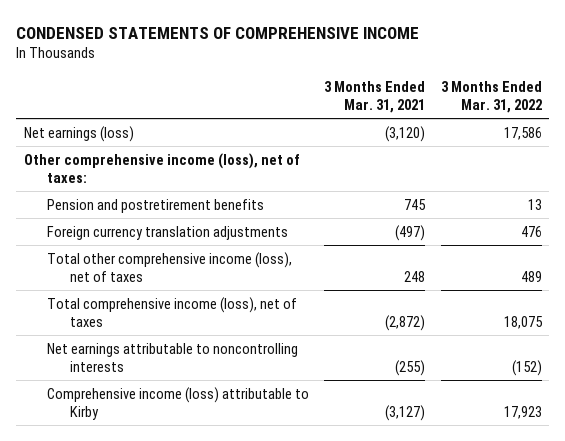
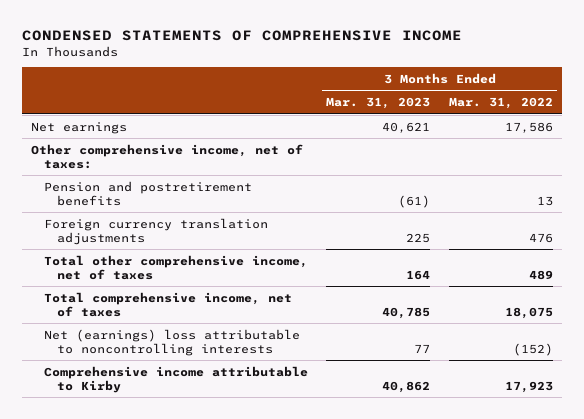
- | 3 Months Ended Mar. 31, 2021 | 3 Months Ended Mar. 31, 2022
+ | 3 Months Ended Mar. 31, 2023 | 3 Months Ended Mar. 31, 2022
- Net earnings (loss) | (3,120) | 17,586
- Other comprehensive income (loss), net of taxes:
+ Net earnings | 40,621 | 17,586
+ Other comprehensive income, net of taxes:
- Total other comprehensive income (loss), net of taxes | 248 | 489
- Total comprehensive income (loss), net of taxes | (2,872) | 18,075
- Net earnings attributable to noncontrolling interests | (255) | (152)
- Comprehensive income (loss) attributable to Kirby | (3,127) | 17,923
+ Total other comprehensive income, net of taxes | 164 | 489
+ Total comprehensive income, net of taxes | 40,785 | 18,075
+ Net (earnings) loss attributable to noncontrolling interests | 77 | (152)
+ Comprehensive income attributable to Kirby | 40,862 | 17,923

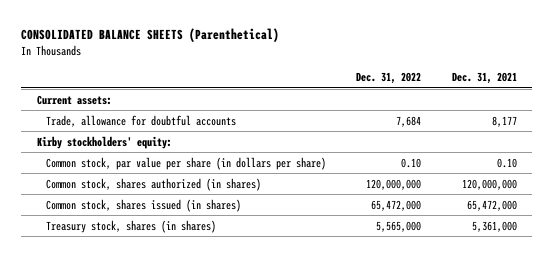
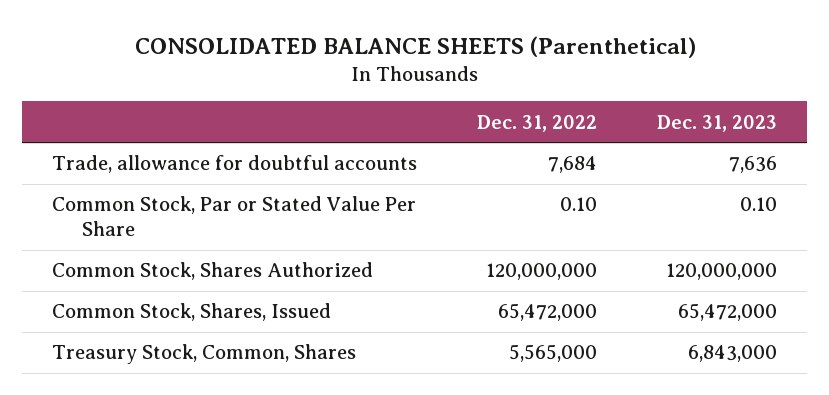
- | Dec. 31, 2022 | Dec. 31, 2021
+ | Dec. 31, 2022 | Dec. 31, 2023
- Current assets:
- Kirby stockholders' equity:
- Common stock, par value per share (in dollars per share) | 0.10 | 0.10
- Common stock, shares authorized (in shares) | 120,000,000 | 120,000,000
- Common stock, shares issued (in shares) | 65,472,000 | 65,472,000
- Treasury stock, shares (in shares) | 5,565,000 | 5,361,000
+ Common Stock, Par or Stated Value Per Share | 0.10 | 0.10
+ Common Stock, Shares Authorized | 120,000,000 | 120,000,000
+ Common Stock, Shares, Issued | 65,472,000 | 65,472,000
+ Treasury Stock, Common, Shares | 5,565,000 | 6,843,000

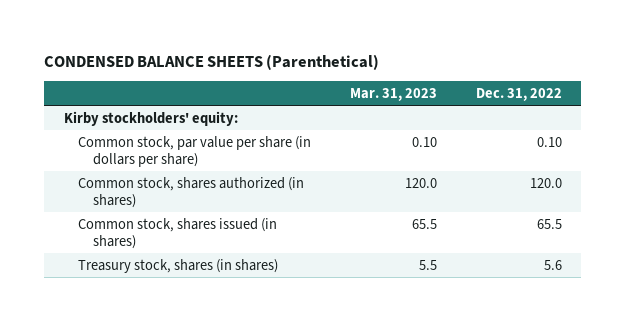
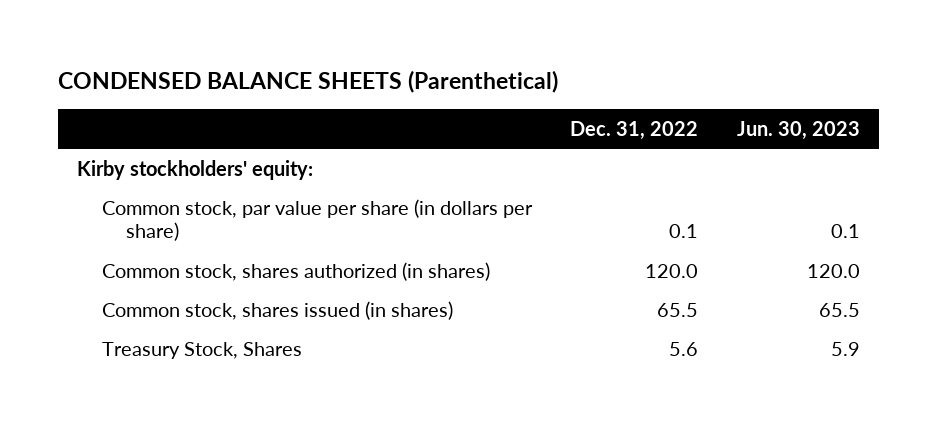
- | Mar. 31, 2023 | Dec. 31, 2022
+ | Dec. 31, 2022 | Jun. 30, 2023
- Common stock, par value per share (in dollars per share) | 0.10 | 0.10
+ Common stock, par value per share (in dollars per share) | 0.1 | 0.1
- Treasury stock, shares (in shares) | 5.5 | 5.6
+ Treasury Stock, Shares | 5.6 | 5.9

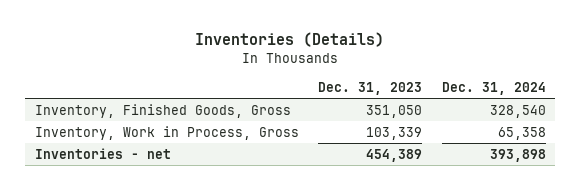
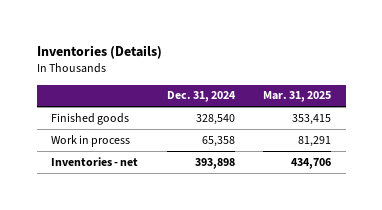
- | Dec. 31, 2023 | Dec. 31, 2024
+ | Dec. 31, 2024 | Mar. 31, 2025
- Inventory, Finished Goods, Gross | 351,050 | 328,540
- Inventory, Work in Process, Gross | 103,339 | 65,358
+ Finished goods | 328,540 | 353,415
+ Work in process | 65,358 | 81,291

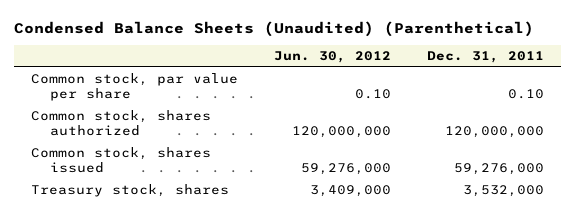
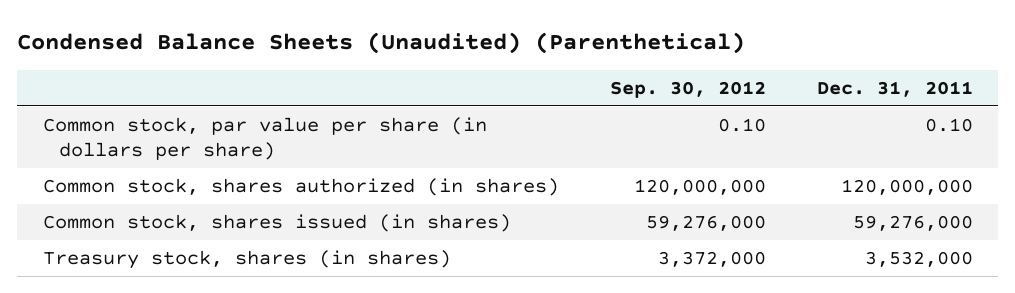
- | Jun. 30, 2012 | Dec. 31, 2011
+ | Sep. 30, 2012 | Dec. 31, 2011
- Common stock, par value per share | 0.10 | 0.10
- Common stock, shares authorized | 120,000,000 | 120,000,000
- Common stock, shares issued | 59,276,000 | 59,276,000
- Treasury stock, shares | 3,409,000 | 3,532,000
+ Common stock, par value per share (in dollars per share) | 0.10 | 0.10
+ Common stock, shares authorized (in shares) | 120,000,000 | 120,000,000
+ Common stock, shares issued (in shares) | 59,276,000 | 59,276,000
+ Treasury stock, shares (in shares) | 3,372,000 | 3,532,000

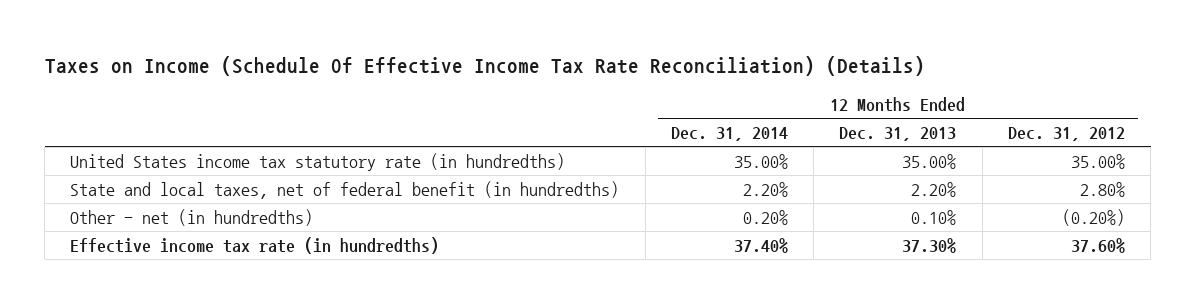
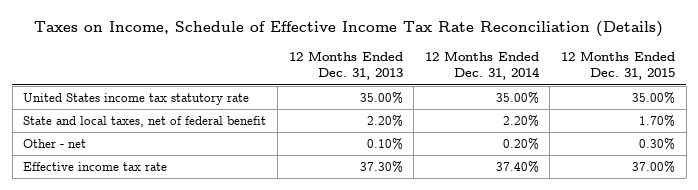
- Taxes on Income (Schedule Of Effective Income Tax Rate Reconciliation) (Details)
+ Taxes on Income, Schedule of Effective Income Tax Rate Reconciliation (Details)
- | 12 Months Ended Dec. 31, 2014 | 12 Months Ended Dec. 31, 2013 | 12 Months Ended Dec. 31, 2012
+ | 12 Months Ended Dec. 31, 2013 | 12 Months Ended Dec. 31, 2014 | 12 Months Ended Dec. 31, 2015
- United States income tax statutory rate (in hundredths) | 35.00% | 35.00% | 35.00%
- State and local taxes, net of federal benefit (in hundredths) | 2.20% | 2.20% | 2.80%
- Other - net (in hundredths) | 0.20% | 0.10% | (0.20%)
- Effective income tax rate (in hundredths) | 37.40% | 37.30% | 37.60%
+ United States income tax statutory rate | 35.00% | 35.00% | 35.00%
+ State and local taxes, net of federal benefit | 2.20% | 2.20% | 1.70%
+ Other - net | 0.10% | 0.20% | 0.30%
+ Effective income tax rate | 37.30% | 37.40% | 37.00%

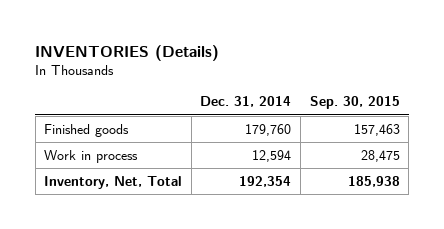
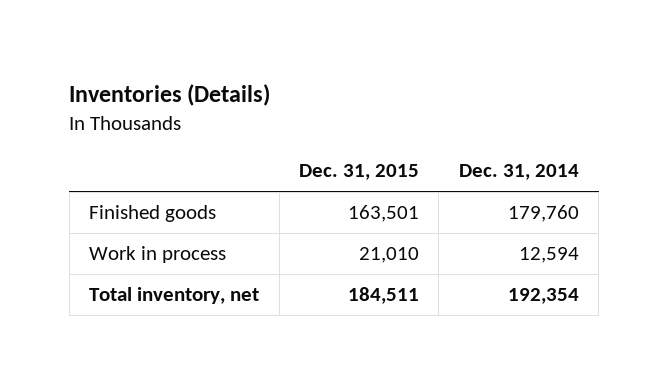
- INVENTORIES (Details)
+ Inventories (Details)
- | Dec. 31, 2014 | Sep. 30, 2015
+ | Dec. 31, 2015 | Dec. 31, 2014
- Inventory, Net, Total | 192,354 | 185,938
+ Total inventory, net | 184,511 | 192,354

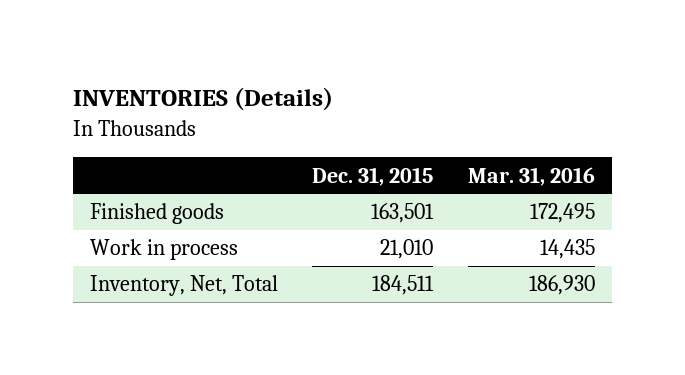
- Inventories (Details)
+ INVENTORIES (Details)
- | Dec. 31, 2015 | Dec. 31, 2014
+ | Dec. 31, 2015 | Mar. 31, 2016
- Total inventory, net | 184,511 | 192,354
+ Inventory, Net, Total | 184,511 | 186,930

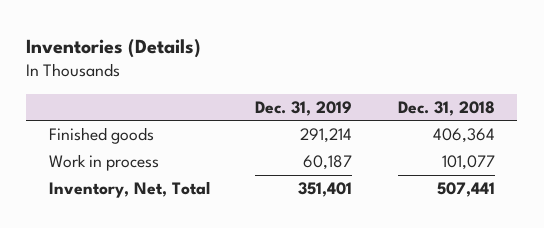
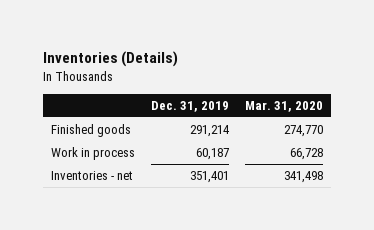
- | Dec. 31, 2019 | Dec. 31, 2018
+ | Dec. 31, 2019 | Mar. 31, 2020
- Inventory, Net, Total | 351,401 | 507,441
+ Inventories - net | 351,401 | 341,498

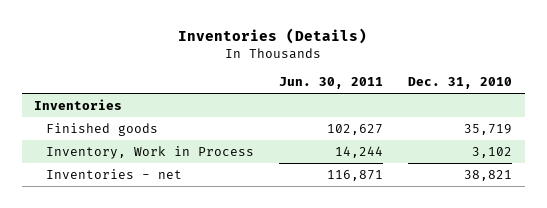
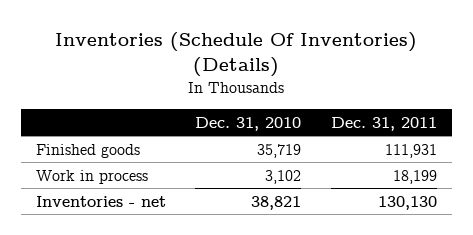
- Inventories (Details)
+ Inventories (Schedule Of Inventories) (Details)
- | Jun. 30, 2011 | Dec. 31, 2010
+ | Dec. 31, 2010 | Dec. 31, 2011
- Inventories
- Inventory, Work in Process | 14,244 | 3,102
+ Work in process | 3,102 | 18,199

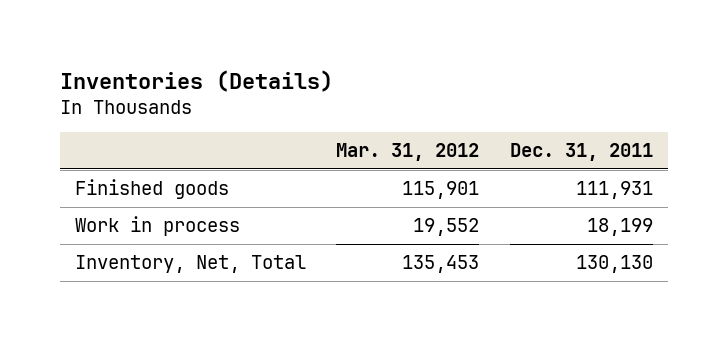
- Inventories (Schedule Of Inventories) (Details)
+ Inventories (Details)
- | Dec. 31, 2010 | Dec. 31, 2011
+ | Mar. 31, 2012 | Dec. 31, 2011
- Inventories - net | 38,821 | 130,130
+ Inventory, Net, Total | 135,453 | 130,130

